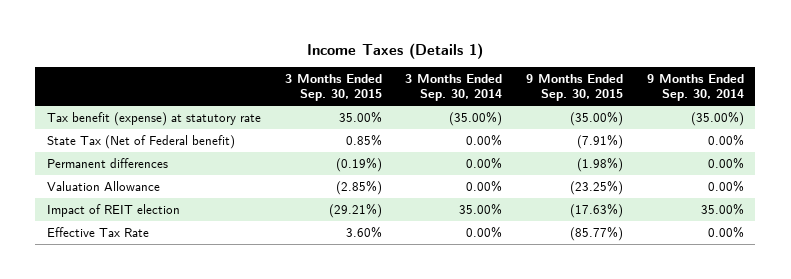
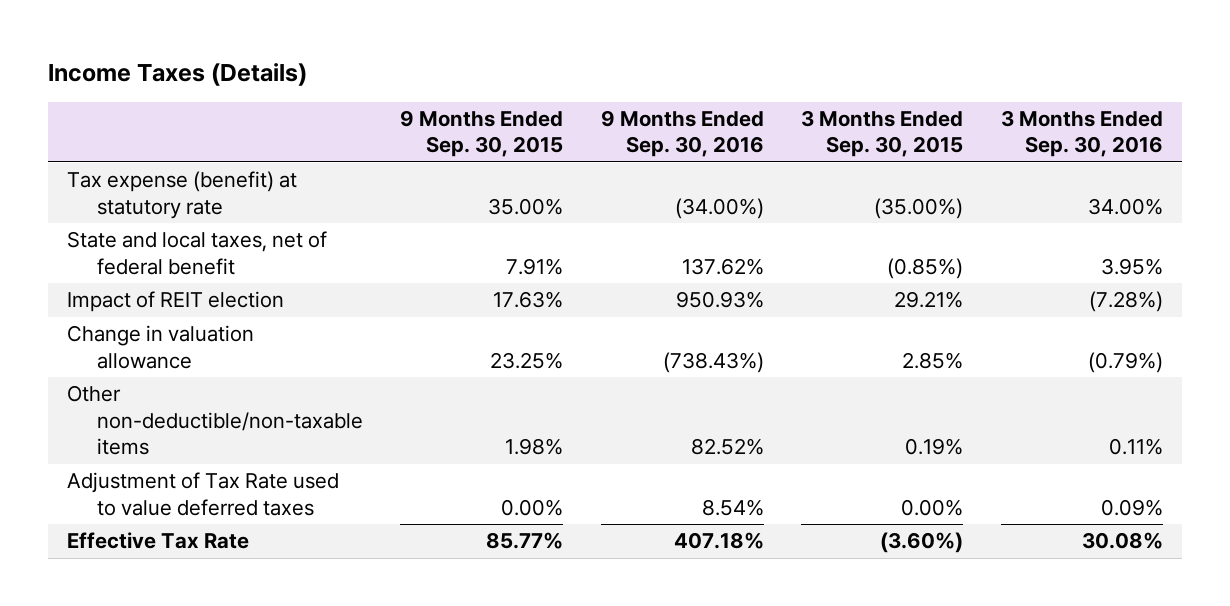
- Income Taxes (Details 1)
+ Income Taxes (Details)
- | 3 Months Ended Sep. 30, 2015 | 3 Months Ended Sep. 30, 2014 | 9 Months Ended Sep. 30, 2015 | 9 Months Ended Sep. 30, 2014
+ | 9 Months Ended Sep. 30, 2015 | 9 Months Ended Sep. 30, 2016 | 3 Months Ended Sep. 30, 2015 | 3 Months Ended Sep. 30, 2016
- Tax benefit (expense) at statutory rate | 35.00% | (35.00%) | (35.00%) | (35.00%)
- State Tax (Net of Federal benefit) | 0.85% | 0.00% | (7.91%) | 0.00%
- Permanent differences | (0.19%) | 0.00% | (1.98%) | 0.00%
- Valuation Allowance | (2.85%) | 0.00% | (23.25%) | 0.00%
- Impact of REIT election | (29.21%) | 35.00% | (17.63%) | 35.00%
- Effective Tax Rate | 3.60% | 0.00% | (85.77%) | 0.00%
+ Tax expense (benefit) at statutory rate | 35.00% | (34.00%) | (35.00%) | 34.00%
+ State and local taxes, net of federal benefit | 7.91% | 137.62% | (0.85%) | 3.95%
+ Impact of REIT election | 17.63% | 950.93% | 29.21% | (7.28%)
+ Change in valuation allowance | 23.25% | (738.43%) | 2.85% | (0.79%)
+ Other non-deductible/non-taxable items | 1.98% | 82.52% | 0.19% | 0.11%
+ Adjustment of Tax Rate used to value deferred taxes | 0.00% | 8.54% | 0.00% | 0.09%
+ Effective Tax Rate | 85.77% | 407.18% | (3.60%) | 30.08%

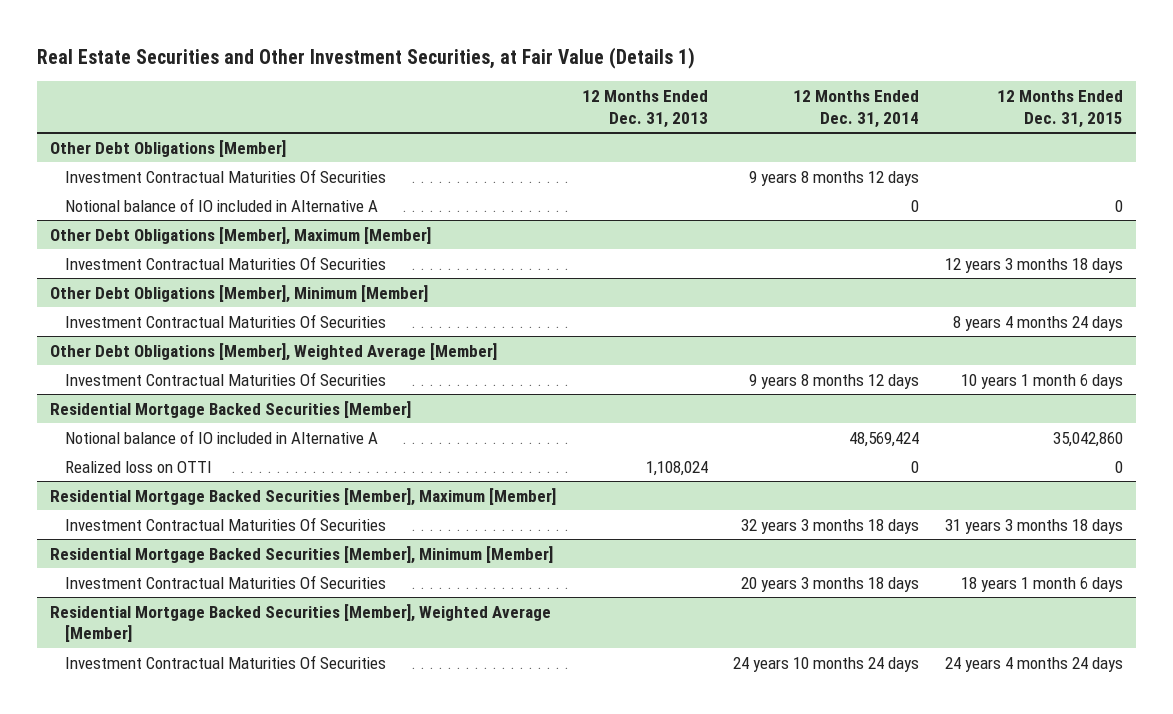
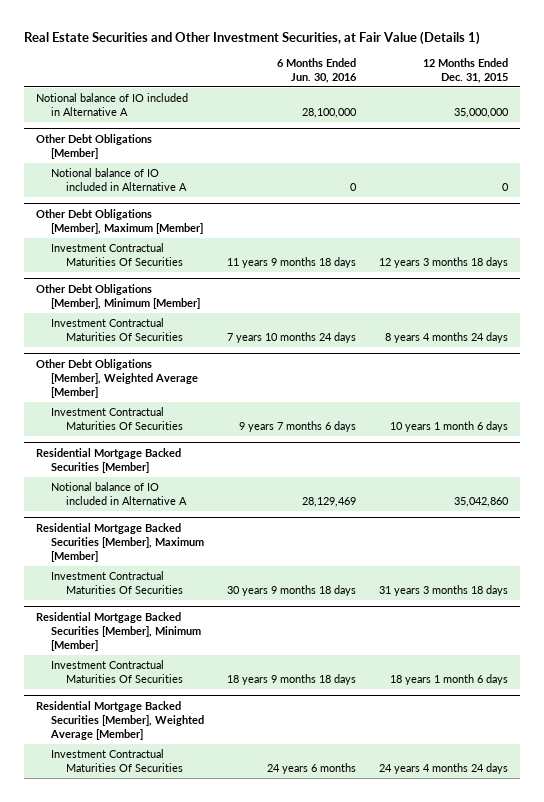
- | 12 Months Ended Dec. 31, 2013 | 12 Months Ended Dec. 31, 2014 | 12 Months Ended Dec. 31, 2015
+ | 6 Months Ended Jun. 30, 2016 | 12 Months Ended Dec. 31, 2015
+ Notional balance of IO included in Alternative A | 28,100,000 | 35,000,000
@ Other Debt Obligations [Member]
- Investment Contractual Maturities Of Securities | | 9 years 8 months 12 days |
@ Residential Mortgage Backed Securities [Member]
- Realized loss on OTTI | 1,108,024 | 0 | 0

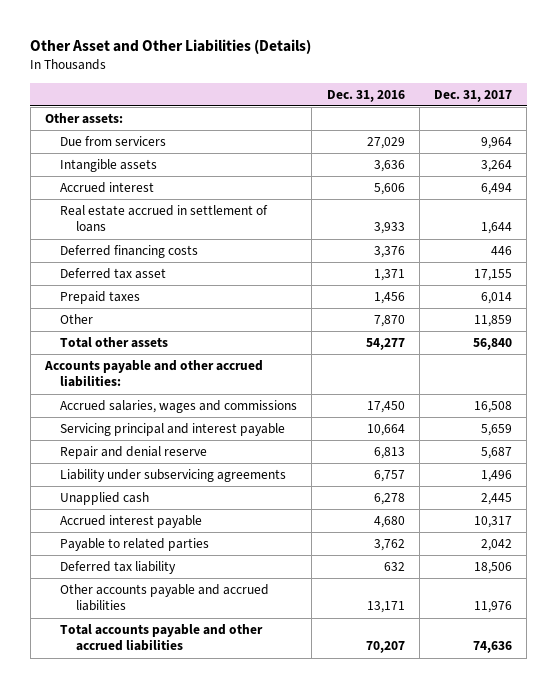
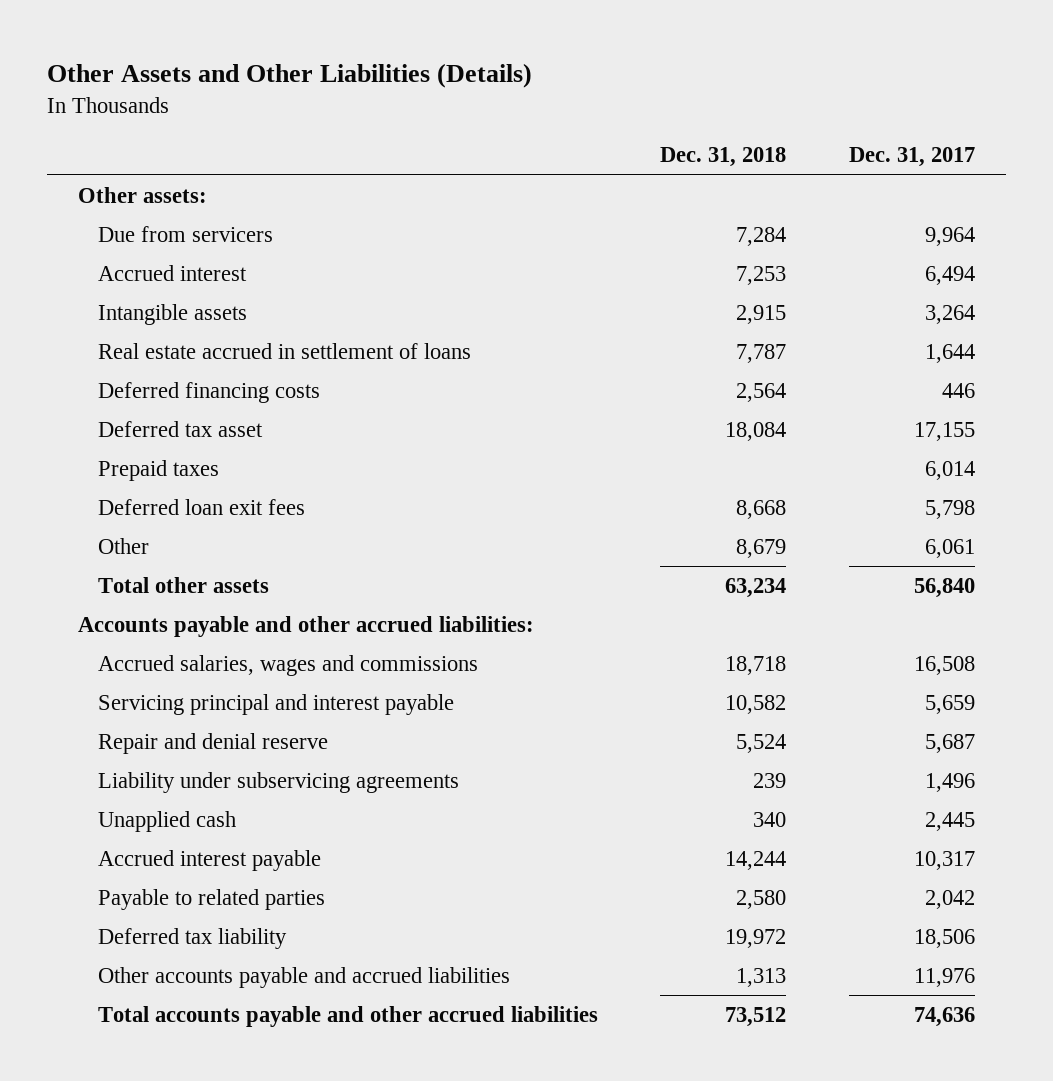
- Other Asset and Other Liabilities (Details)
+ Other Assets and Other Liabilities (Details)
- | Dec. 31, 2016 | Dec. 31, 2017
+ | Dec. 31, 2018 | Dec. 31, 2017
moved down: Intangible assets | 2,915 | 3,264
- Other | 7,870 | 11,859
+ Deferred loan exit fees | 8,668 | 5,798
+ Other | 8,679 | 6,061

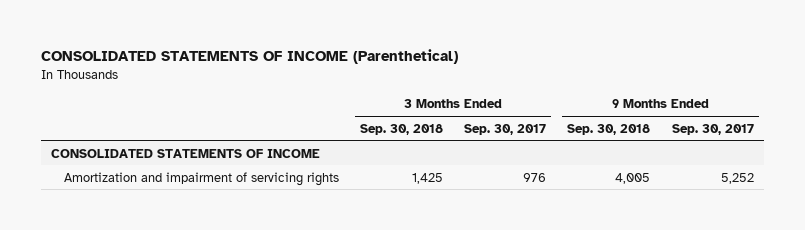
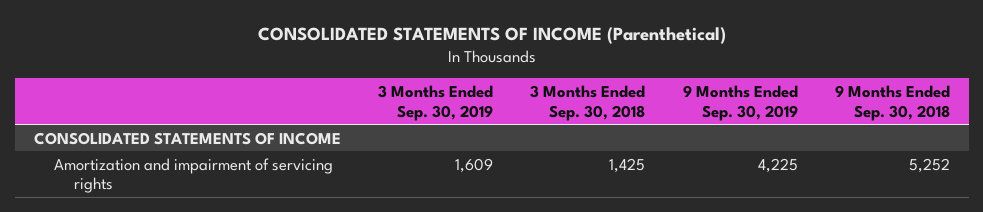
- | 3 Months Ended Sep. 30, 2018 | 3 Months Ended Sep. 30, 2017 | 9 Months Ended Sep. 30, 2018 | 9 Months Ended Sep. 30, 2017
+ | 3 Months Ended Sep. 30, 2019 | 3 Months Ended Sep. 30, 2018 | 9 Months Ended Sep. 30, 2019 | 9 Months Ended Sep. 30, 2018
- Amortization and impairment of servicing rights | 1,425 | 976 | 4,005 | 5,252
+ Amortization and impairment of servicing rights | 1,609 | 1,425 | 4,225 | 5,252

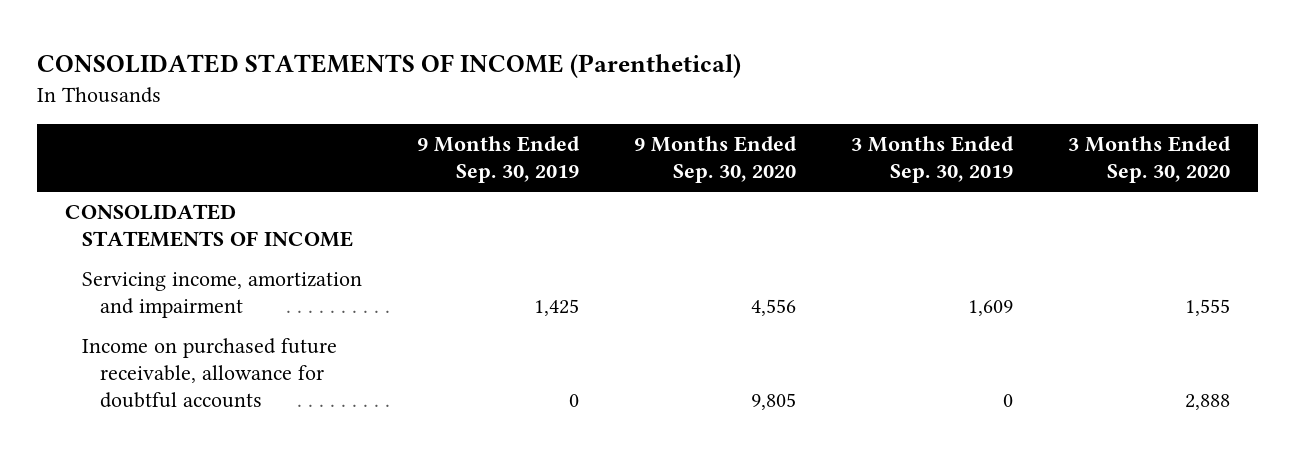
- | 3 Months Ended Sep. 30, 2019 | 3 Months Ended Sep. 30, 2018 | 9 Months Ended Sep. 30, 2019 | 9 Months Ended Sep. 30, 2018
+ | 9 Months Ended Sep. 30, 2019 | 9 Months Ended Sep. 30, 2020 | 3 Months Ended Sep. 30, 2019 | 3 Months Ended Sep. 30, 2020
- Amortization and impairment of servicing rights | 1,609 | 1,425 | 4,225 | 5,252
+ Servicing income, amortization and impairment | 1,425 | 4,556 | 1,609 | 1,555
+ Income on purchased future receivable, allowance for doubtful accounts | 0 | 9,805 | 0 | 2,888

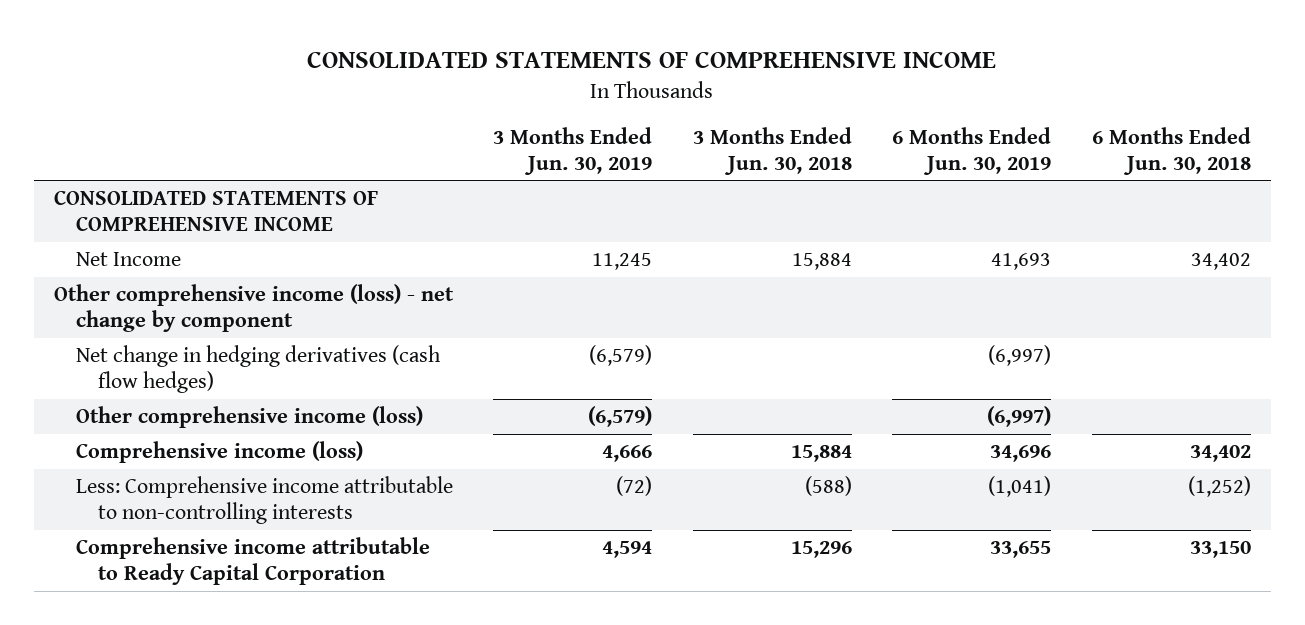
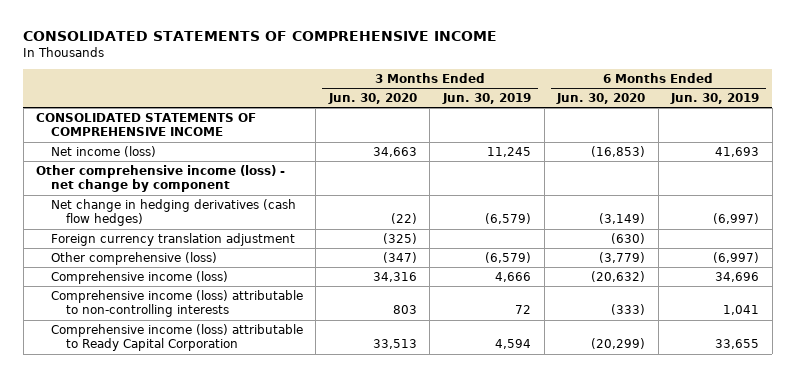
- | 3 Months Ended Jun. 30, 2019 | 3 Months Ended Jun. 30, 2018 | 6 Months Ended Jun. 30, 2019 | 6 Months Ended Jun. 30, 2018
+ | 3 Months Ended Jun. 30, 2020 | 3 Months Ended Jun. 30, 2019 | 6 Months Ended Jun. 30, 2020 | 6 Months Ended Jun. 30, 2019
- Net Income | 11,245 | 15,884 | 41,693 | 34,402
+ Net income (loss) | 34,663 | 11,245 | (16,853) | 41,693
- Other comprehensive income (loss) | (6,579) | | (6,997) |
+ Foreign currency translation adjustment | (325) | | (630) |
+ Other comprehensive (loss) | (347) | (6,579) | (3,779) | (6,997)
- Less: Comprehensive income attributable to non-controlling interests | (72) | (588) | (1,041) | (1,252)
- Comprehensive income attributable to Ready Capital Corporation | 4,594 | 15,296 | 33,655 | 33,150
+ Comprehensive income (loss) attributable to non-controlling interests | 803 | 72 | (333) | 1,041
+ Comprehensive income (loss) attributable to Ready Capital Corporation | 33,513 | 4,594 | (20,299) | 33,655

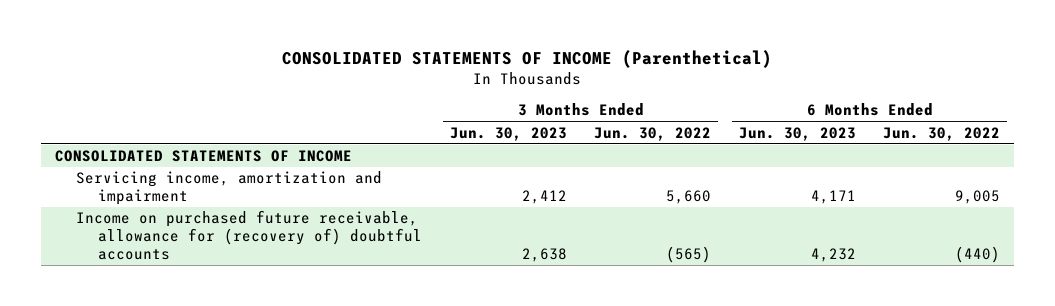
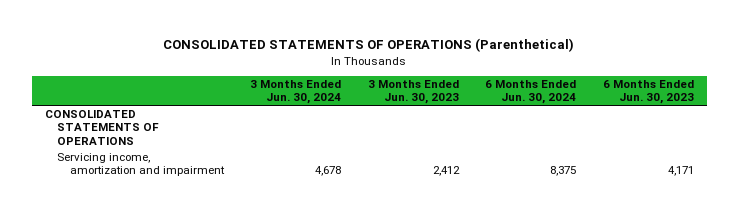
- CONSOLIDATED STATEMENTS OF INCOME (Parenthetical)
+ CONSOLIDATED STATEMENTS OF OPERATIONS (Parenthetical)
- | 3 Months Ended Jun. 30, 2023 | 3 Months Ended Jun. 30, 2022 | 6 Months Ended Jun. 30, 2023 | 6 Months Ended Jun. 30, 2022
+ | 3 Months Ended Jun. 30, 2024 | 3 Months Ended Jun. 30, 2023 | 6 Months Ended Jun. 30, 2024 | 6 Months Ended Jun. 30, 2023
- CONSOLIDATED STATEMENTS OF INCOME
+ CONSOLIDATED STATEMENTS OF OPERATIONS
- Income on purchased future receivable, allowance for (recovery of) doubtful accounts | 2,638 | (565) | 4,232 | (440)

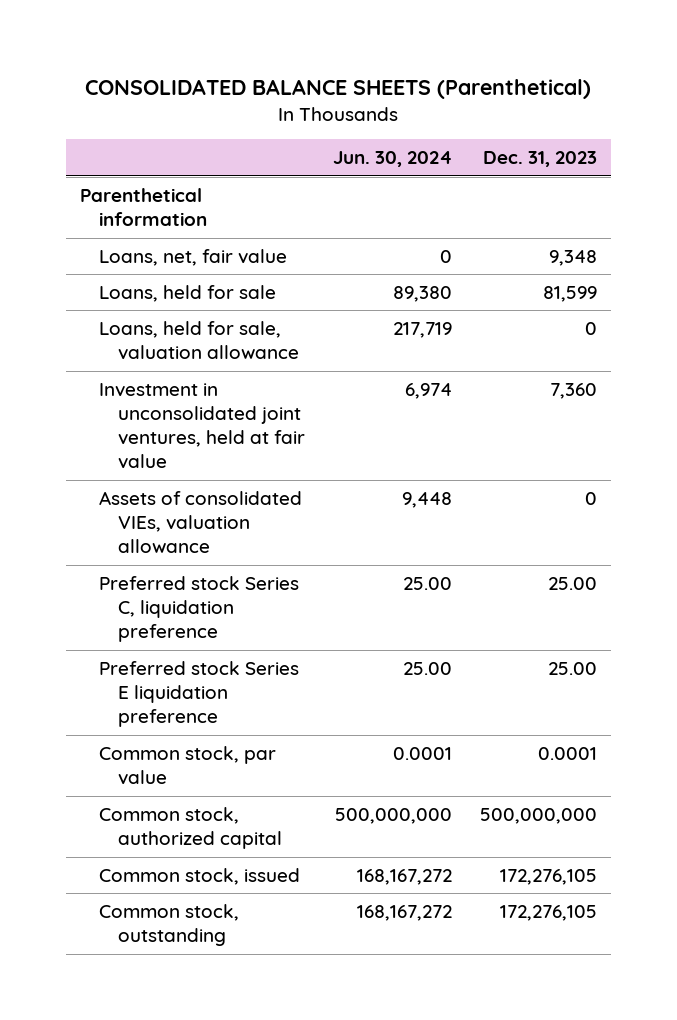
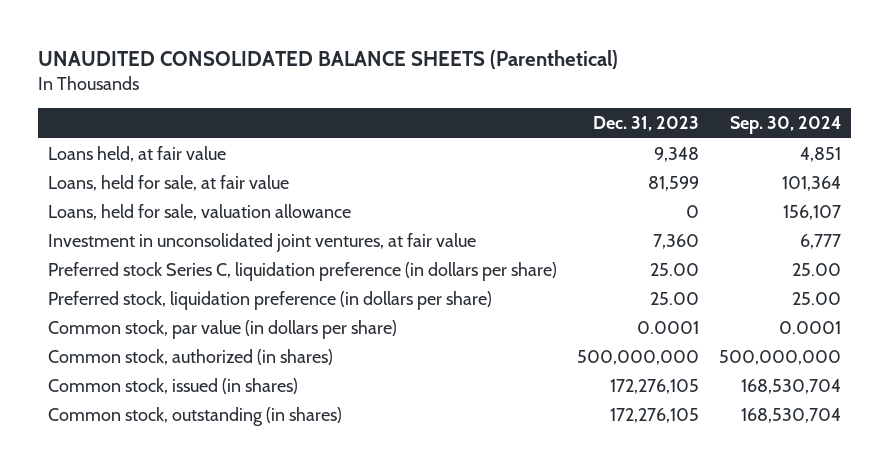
- CONSOLIDATED BALANCE SHEETS (Parenthetical)
+ UNAUDITED CONSOLIDATED BALANCE SHEETS (Parenthetical)
- | Jun. 30, 2024 | Dec. 31, 2023
+ | Dec. 31, 2023 | Sep. 30, 2024
- Parenthetical information
- Loans, net, fair value | 0 | 9,348
- Loans, held for sale | 89,380 | 81,599
+ Loans held, at fair value | 9,348 | 4,851
+ Loans, held for sale, at fair value | 81,599 | 101,364
- Investment in unconsolidated joint ventures, held at fair value | 6,974 | 7,360
- Assets of consolidated VIEs, valuation allowance | 9,448 | 0
- Preferred stock Series C, liquidation preference | 25.00 | 25.00
- Preferred stock Series E liquidation preference | 25.00 | 25.00
- Common stock, par value | 0.0001 | 0.0001
- Common stock, authorized capital | 500,000,000 | 500,000,000
- Common stock, issued | 168,167,272 | 172,276,105
- Common stock, outstanding | 168,167,272 | 172,276,105
+ Investment in unconsolidated joint ventures, at fair value | 7,360 | 6,777
+ Preferred stock Series C, liquidation preference (in dollars per share) | 25.00 | 25.00
+ Preferred stock, liquidation preference (in dollars per share) | 25.00 | 25.00
+ Common stock, par value (in dollars per share) | 0.0001 | 0.0001
+ Common stock, authorized (in shares) | 500,000,000 | 500,000,000
+ Common stock, issued (in shares) | 172,276,105 | 168,530,704
+ Common stock, outstanding (in shares) | 172,276,105 | 168,530,704

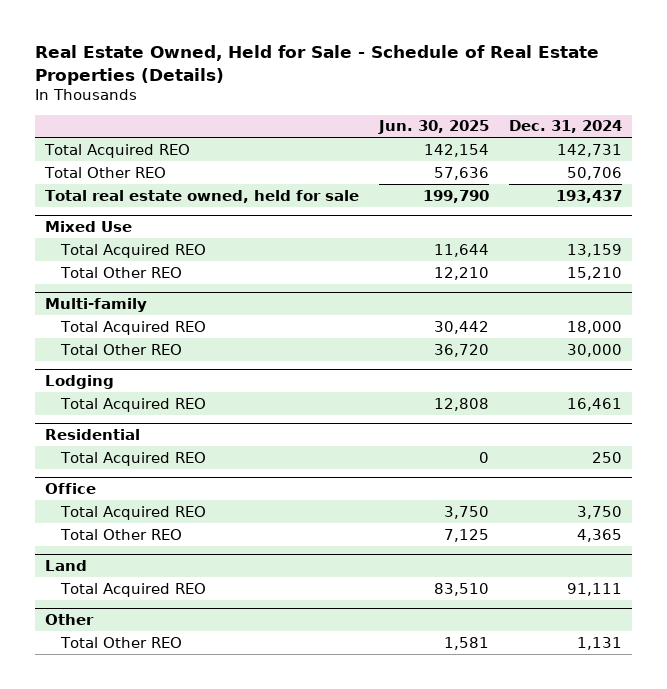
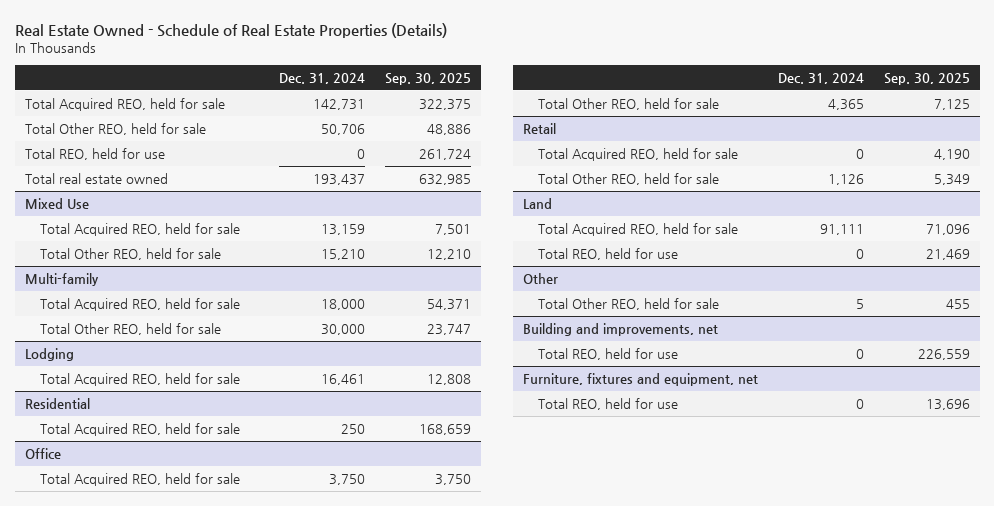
- Real Estate Owned, Held for Sale - Schedule of Real Estate Properties (Details)
+ Real Estate Owned - Schedule of Real Estate Properties (Details)
- | Jun. 30, 2025 | Dec. 31, 2024
+ | Dec. 31, 2024 | Sep. 30, 2025
- Total Acquired REO | 142,154 | 142,731
- Total Other REO | 57,636 | 50,706
- Total real estate owned, held for sale | 199,790 | 193,437
+ Total Acquired REO, held for sale | 142,731 | 322,375
+ Total Other REO, held for sale | 50,706 | 48,886
+ Total REO, held for use | 0 | 261,724
+ Total real estate owned | 193,437 | 632,985
@ Mixed Use
- Total Acquired REO | 11,644 | 13,159
- Total Other REO | 12,210 | 15,210
+ Total Acquired REO, held for sale | 13,159 | 7,501
+ Total Other REO, held for sale | 15,210 | 12,210
@ Multi-family
- Total Acquired REO | 30,442 | 18,000
- Total Other REO | 36,720 | 30,000
+ Total Acquired REO, held for sale | 18,000 | 54,371
+ Total Other REO, held for sale | 30,000 | 23,747
@ Lodging
- Total Acquired REO | 12,808 | 16,461
+ Total Acquired REO, held for sale | 16,461 | 12,808
@ Residential
- Total Acquired REO | 0 | 250
+ Total Acquired REO, held for sale | 250 | 168,659
@ Office
- Total Acquired REO | 3,750 | 3,750
- Total Other REO | 7,125 | 4,365
+ Total Acquired REO, held for sale | 3,750 | 3,750
+ Total Other REO, held for sale | 4,365 | 7,125
+ Retail
+ Total Acquired REO, held for sale | 0 | 4,190
+ Total Other REO, held for sale | 1,126 | 5,349
@ Land
- Total Acquired REO | 83,510 | 91,111
+ Total Acquired REO, held for sale | 91,111 | 71,096
+ Total REO, held for use | 0 | 21,469
@ Other
- Total Other REO | 1,581 | 1,131
+ Total Other REO, held for sale | 5 | 455
+ Building and improvements, net
+ Total REO, held for use | 0 | 226,559
+ Furniture, fixtures and equipment, net
+ Total REO, held for use | 0 | 13,696

